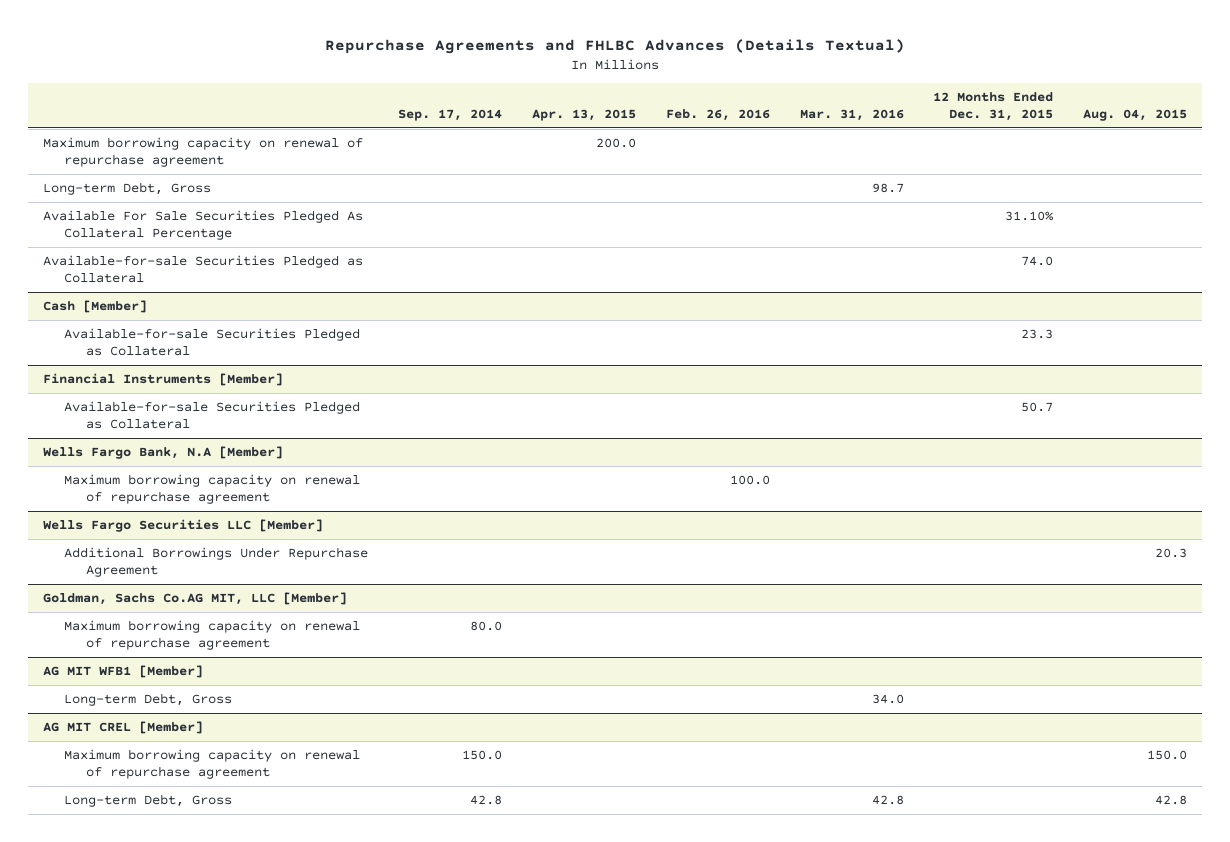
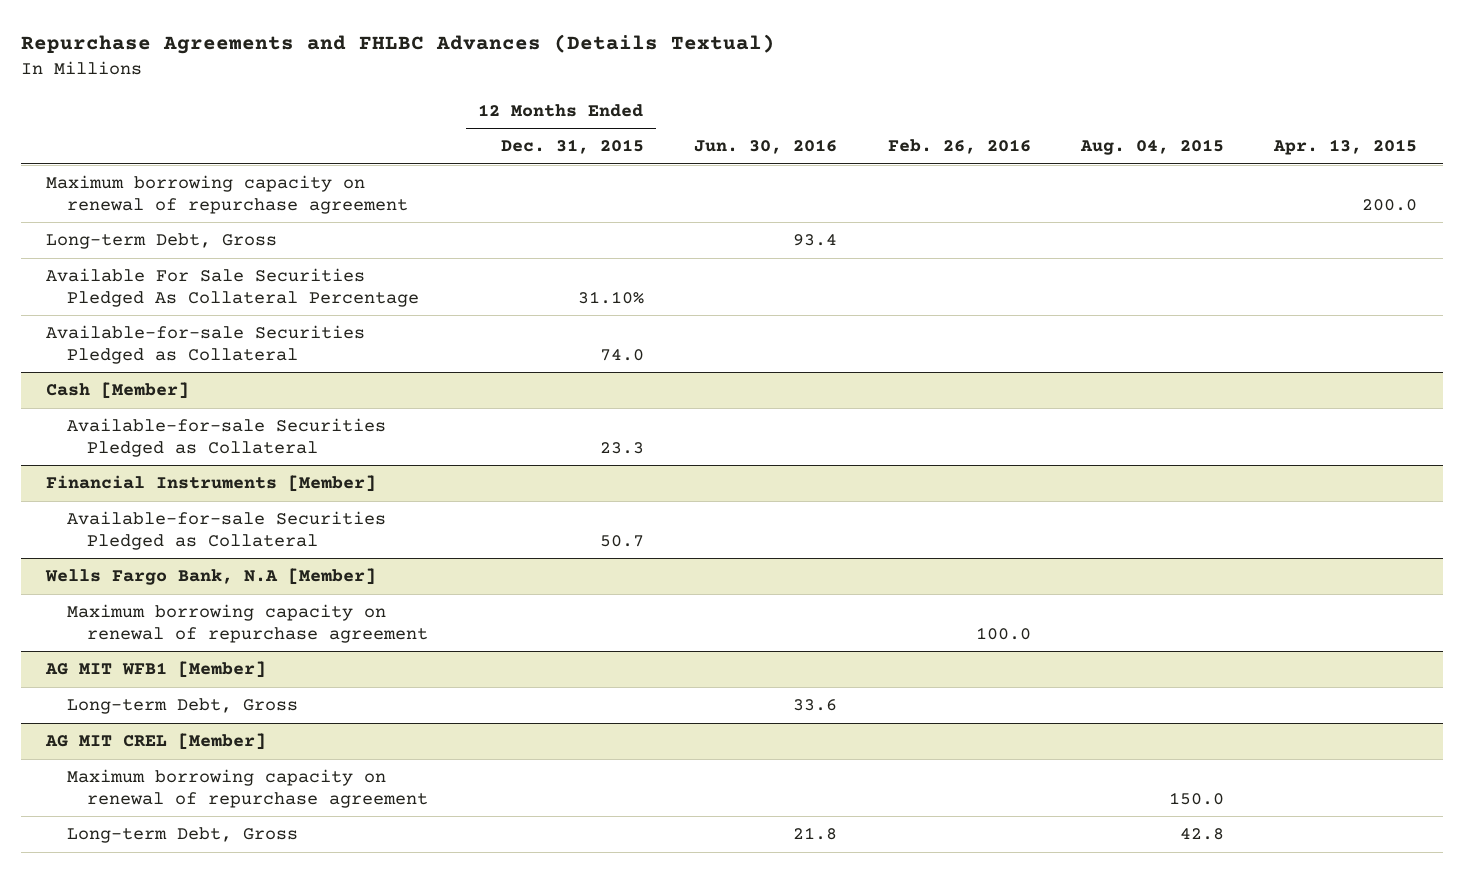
- | Sep. 17, 2014 | Apr. 13, 2015 | Feb. 26, 2016 | Mar. 31, 2016 | 12 Months Ended Dec. 31, 2015 | Aug. 04, 2015
+ | 12 Months Ended Dec. 31, 2015 | Jun. 30, 2016 | Feb. 26, 2016 | Aug. 04, 2015 | Apr. 13, 2015
- Wells Fargo Securities LLC [Member]
- Additional Borrowings Under Repurchase Agreement | | | | | | 20.3
- Goldman, Sachs Co.AG MIT, LLC [Member]
- Maximum borrowing capacity on renewal of repurchase agreement | 80.0 | | | | |

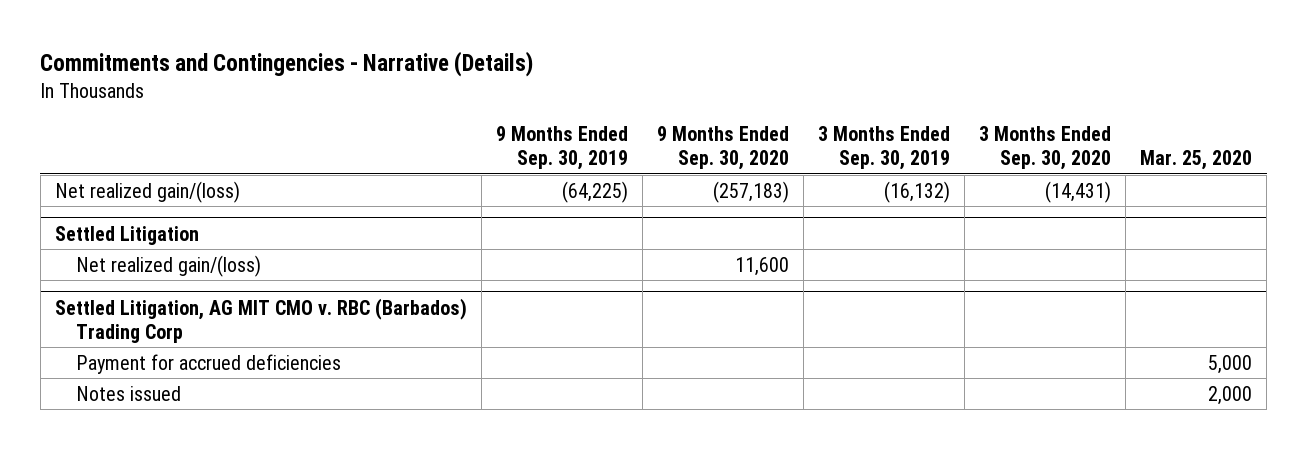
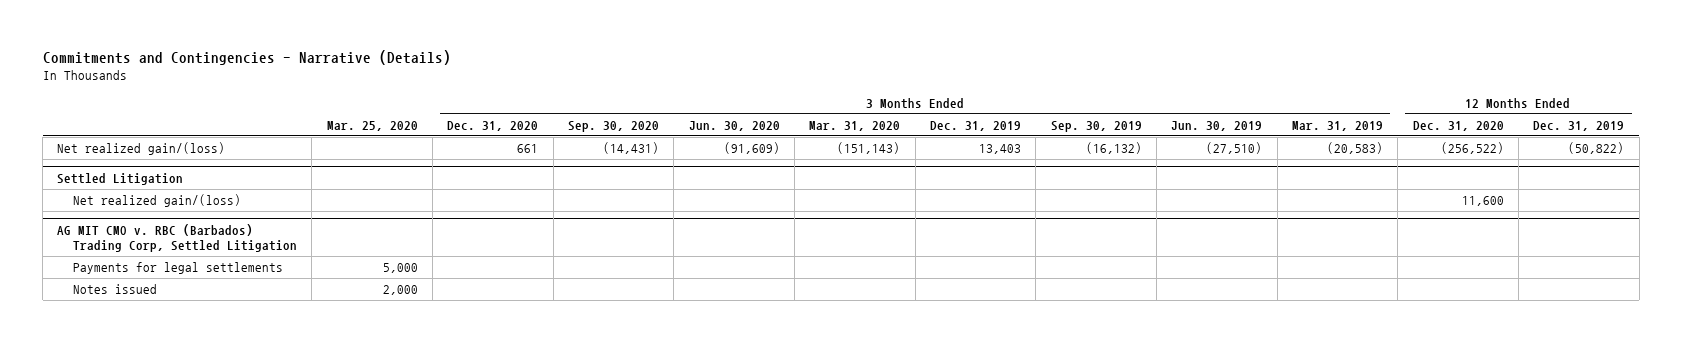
- | 9 Months Ended Sep. 30, 2019 | 9 Months Ended Sep. 30, 2020 | 3 Months Ended Sep. 30, 2019 | 3 Months Ended Sep. 30, 2020 | Mar. 25, 2020
+ | Mar. 25, 2020 | 3 Months Ended Dec. 31, 2020 | 3 Months Ended Sep. 30, 2020 | 3 Months Ended Jun. 30, 2020 | 3 Months Ended Mar. 31, 2020 | 3 Months Ended Dec. 31, 2019 | 3 Months Ended Sep. 30, 2019 | 3 Months Ended Jun. 30, 2019 | 3 Months Ended Mar. 31, 2019 | 12 Months Ended Dec. 31, 2020 | 12 Months Ended Dec. 31, 2019
- Settled Litigation, AG MIT CMO v. RBC (Barbados) Trading Corp
- Payment for accrued deficiencies | | | | | 5,000
+ AG MIT CMO v. RBC (Barbados) Trading Corp, Settled Litigation
+ Payments for legal settlements | 5,000 | | | | | | | | | |

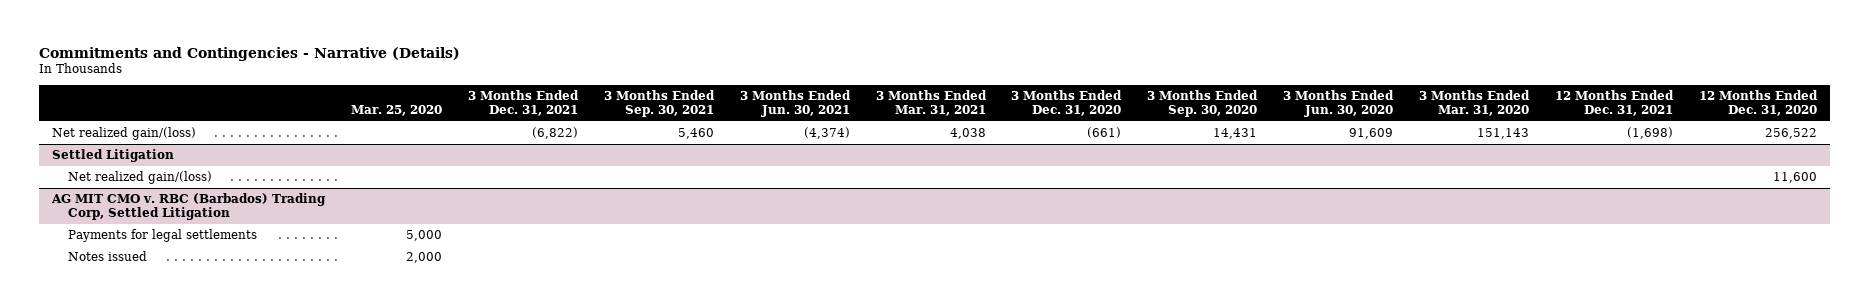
- | Mar. 25, 2020 | 3 Months Ended Dec. 31, 2020 | 3 Months Ended Sep. 30, 2020 | 3 Months Ended Jun. 30, 2020 | 3 Months Ended Mar. 31, 2020 | 3 Months Ended Dec. 31, 2019 | 3 Months Ended Sep. 30, 2019 | 3 Months Ended Jun. 30, 2019 | 3 Months Ended Mar. 31, 2019 | 12 Months Ended Dec. 31, 2020 | 12 Months Ended Dec. 31, 2019
+ | Mar. 25, 2020 | 3 Months Ended Dec. 31, 2021 | 3 Months Ended Sep. 30, 2021 | 3 Months Ended Jun. 30, 2021 | 3 Months Ended Mar. 31, 2021 | 3 Months Ended Dec. 31, 2020 | 3 Months Ended Sep. 30, 2020 | 3 Months Ended Jun. 30, 2020 | 3 Months Ended Mar. 31, 2020 | 12 Months Ended Dec. 31, 2021 | 12 Months Ended Dec. 31, 2020
- Net realized gain/(loss) | | 661 | (14,431) | (91,609) | (151,143) | 13,403 | (16,132) | (27,510) | (20,583) | (256,522) | (50,822)
+ Net realized gain/(loss) | | (6,822) | 5,460 | (4,374) | 4,038 | (661) | 14,431 | 91,609 | 151,143 | (1,698) | 256,522

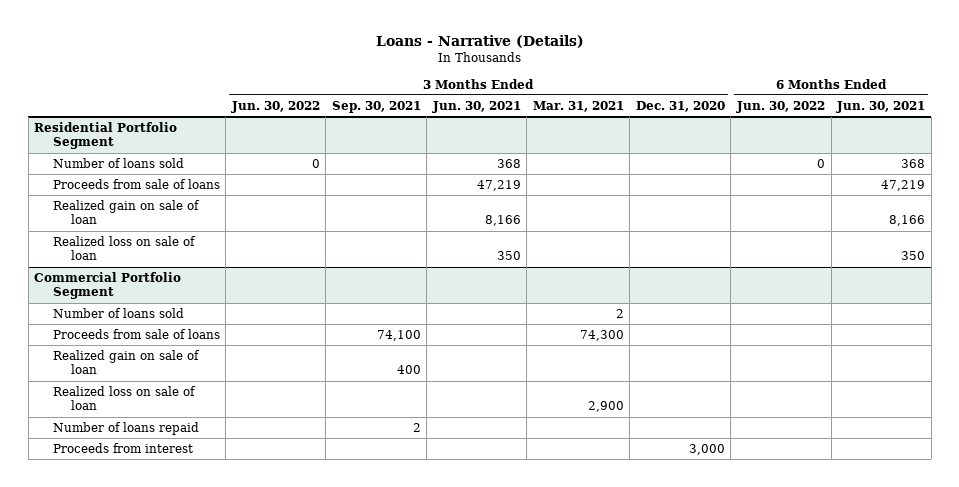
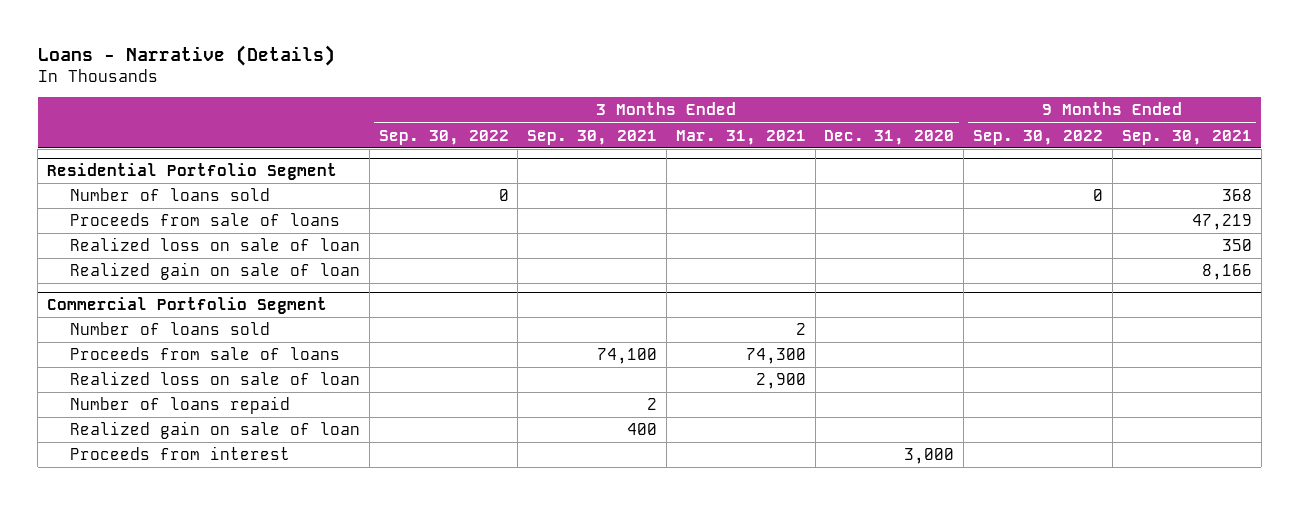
- | 3 Months Ended Jun. 30, 2022 | 3 Months Ended Sep. 30, 2021 | 3 Months Ended Jun. 30, 2021 | 3 Months Ended Mar. 31, 2021 | 3 Months Ended Dec. 31, 2020 | 6 Months Ended Jun. 30, 2022 | 6 Months Ended Jun. 30, 2021
+ | 3 Months Ended Sep. 30, 2022 | 3 Months Ended Sep. 30, 2021 | 3 Months Ended Mar. 31, 2021 | 3 Months Ended Dec. 31, 2020 | 9 Months Ended Sep. 30, 2022 | 9 Months Ended Sep. 30, 2021
@ Residential Portfolio Segment
moved down: Realized gain on sale of loan | | | | | | 8,166
@ Commercial Portfolio Segment
moved down: Realized gain on sale of loan | | 400 | | | |

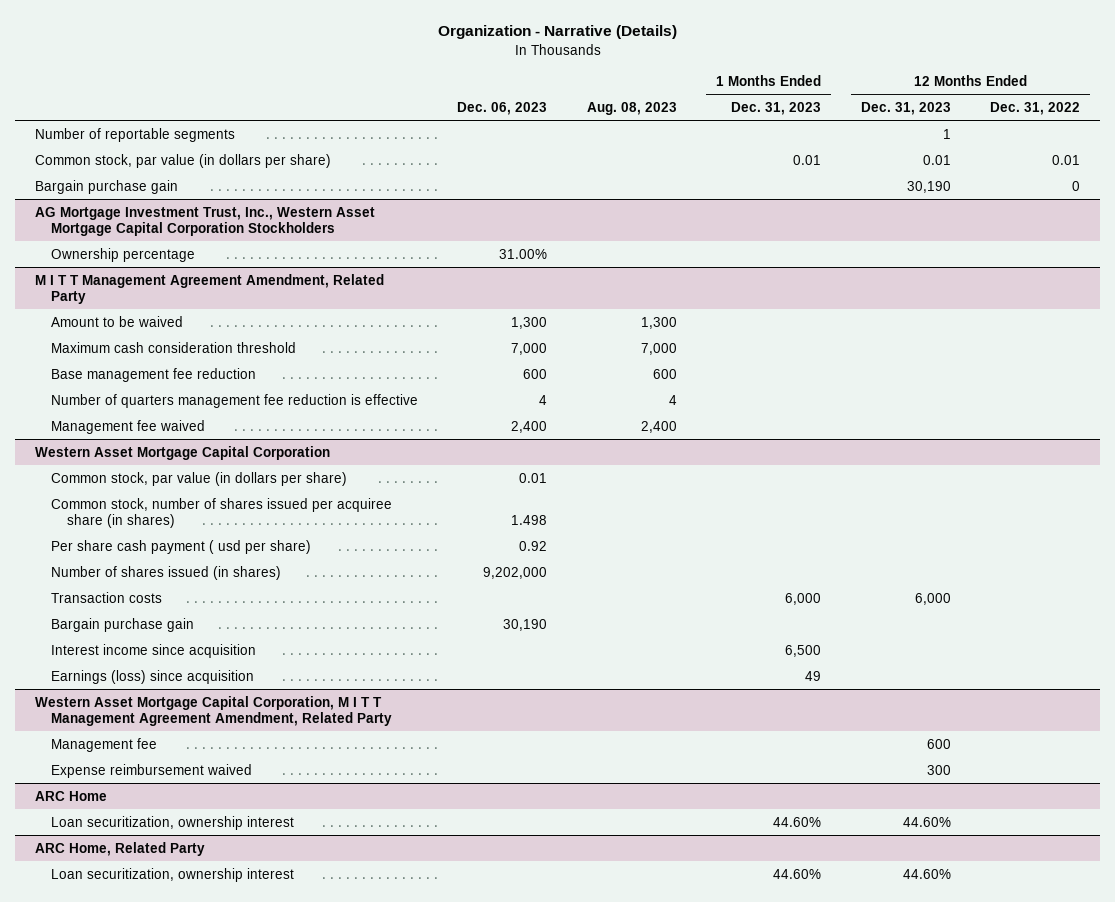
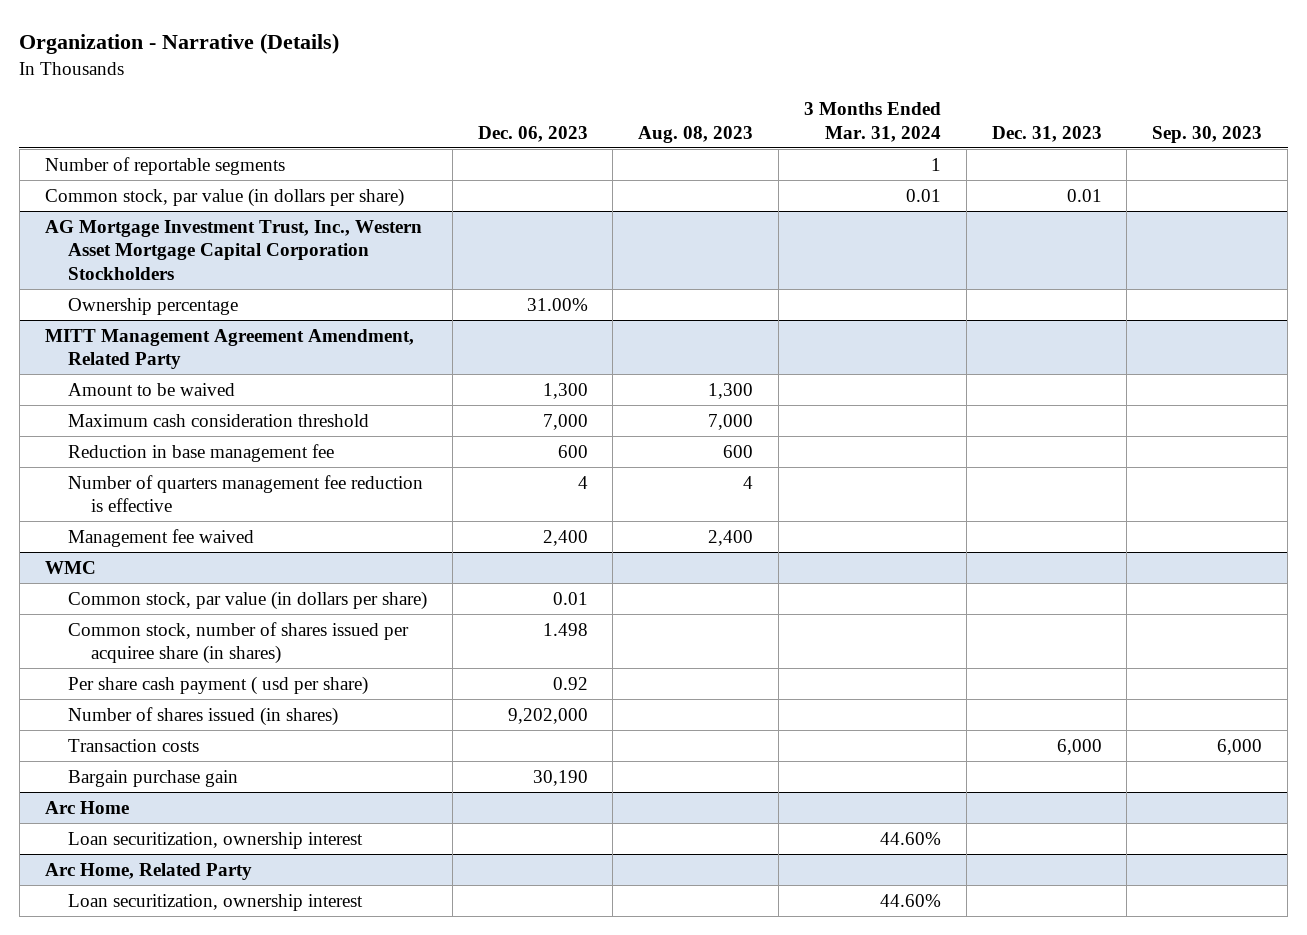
- | Dec. 06, 2023 | Aug. 08, 2023 | 1 Months Ended Dec. 31, 2023 | 12 Months Ended Dec. 31, 2023 | 12 Months Ended Dec. 31, 2022
+ | Dec. 06, 2023 | Aug. 08, 2023 | 3 Months Ended Mar. 31, 2024 | Dec. 31, 2023 | Sep. 30, 2023
- Bargain purchase gain | | | | 30,190 | 0
- M I T T Management Agreement Amendment, Related Party
+ MITT Management Agreement Amendment, Related Party
- Base management fee reduction | 600 | 600 | | |
+ Reduction in base management fee | 600 | 600 | | |
- Western Asset Mortgage Capital Corporation
+ WMC
- Interest income since acquisition | | | 6,500 | |
- Earnings (loss) since acquisition | | | 49 | |
- Western Asset Mortgage Capital Corporation, M I T T Management Agreement Amendment, Related Party
- Management fee | | | | 600 |
- Expense reimbursement waived | | | | 300 |
- ARC Home
+ Arc Home
- ARC Home, Related Party
+ Arc Home, Related Party

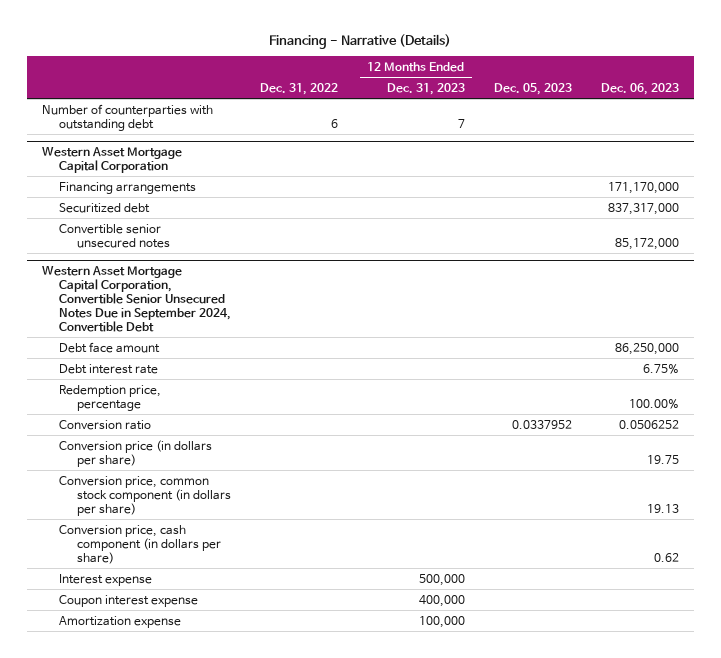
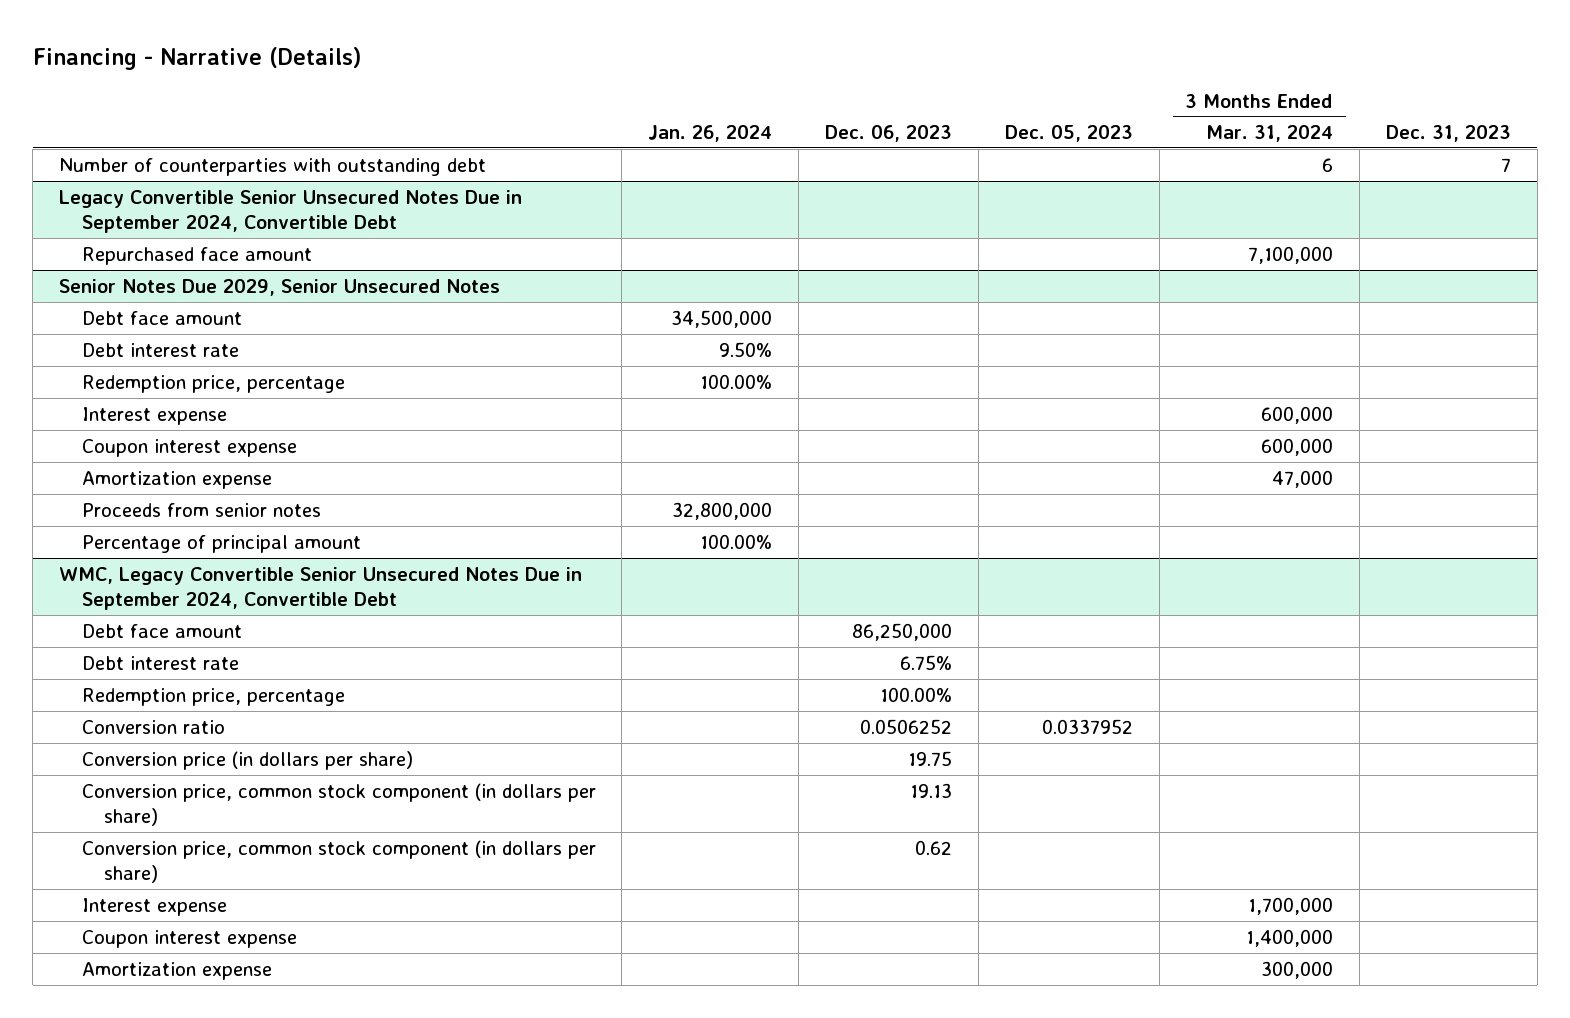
- | Dec. 31, 2022 | 12 Months Ended Dec. 31, 2023 | Dec. 05, 2023 | Dec. 06, 2023
+ | Jan. 26, 2024 | Dec. 06, 2023 | Dec. 05, 2023 | 3 Months Ended Mar. 31, 2024 | Dec. 31, 2023
- Western Asset Mortgage Capital Corporation
- Financing arrangements | | | | 171,170,000
- Securitized debt | | | | 837,317,000
- Convertible senior unsecured notes | | | | 85,172,000
- Western Asset Mortgage Capital Corporation, Convertible Senior Unsecured Notes Due in September 2024, Convertible Debt
+ Legacy Convertible Senior Unsecured Notes Due in September 2024, Convertible Debt
+ Repurchased face amount | | | | 7,100,000 |
+ Senior Notes Due 2029, Senior Unsecured Notes
+ Debt face amount | 34,500,000 | | | |
+ Debt interest rate | 9.50% | | | |
+ Redemption price, percentage | 100.00% | | | |
+ Interest expense | | | | 600,000 |
+ Coupon interest expense | | | | 600,000 |
+ Amortization expense | | | | 47,000 |
+ Proceeds from senior notes | 32,800,000 | | | |
+ Percentage of principal amount | 100.00% | | | |
+ WMC, Legacy Convertible Senior Unsecured Notes Due in September 2024, Convertible Debt
- Conversion price, cash component (in dollars per share) | | | | 0.62
+ Conversion price, common stock component (in dollars per share) | | 0.62 | | |

